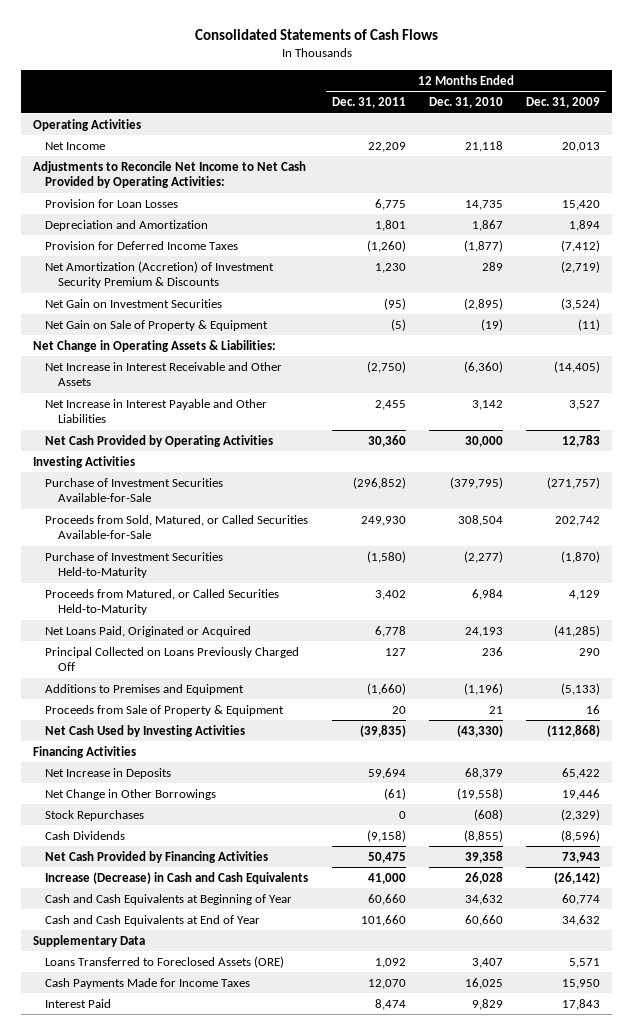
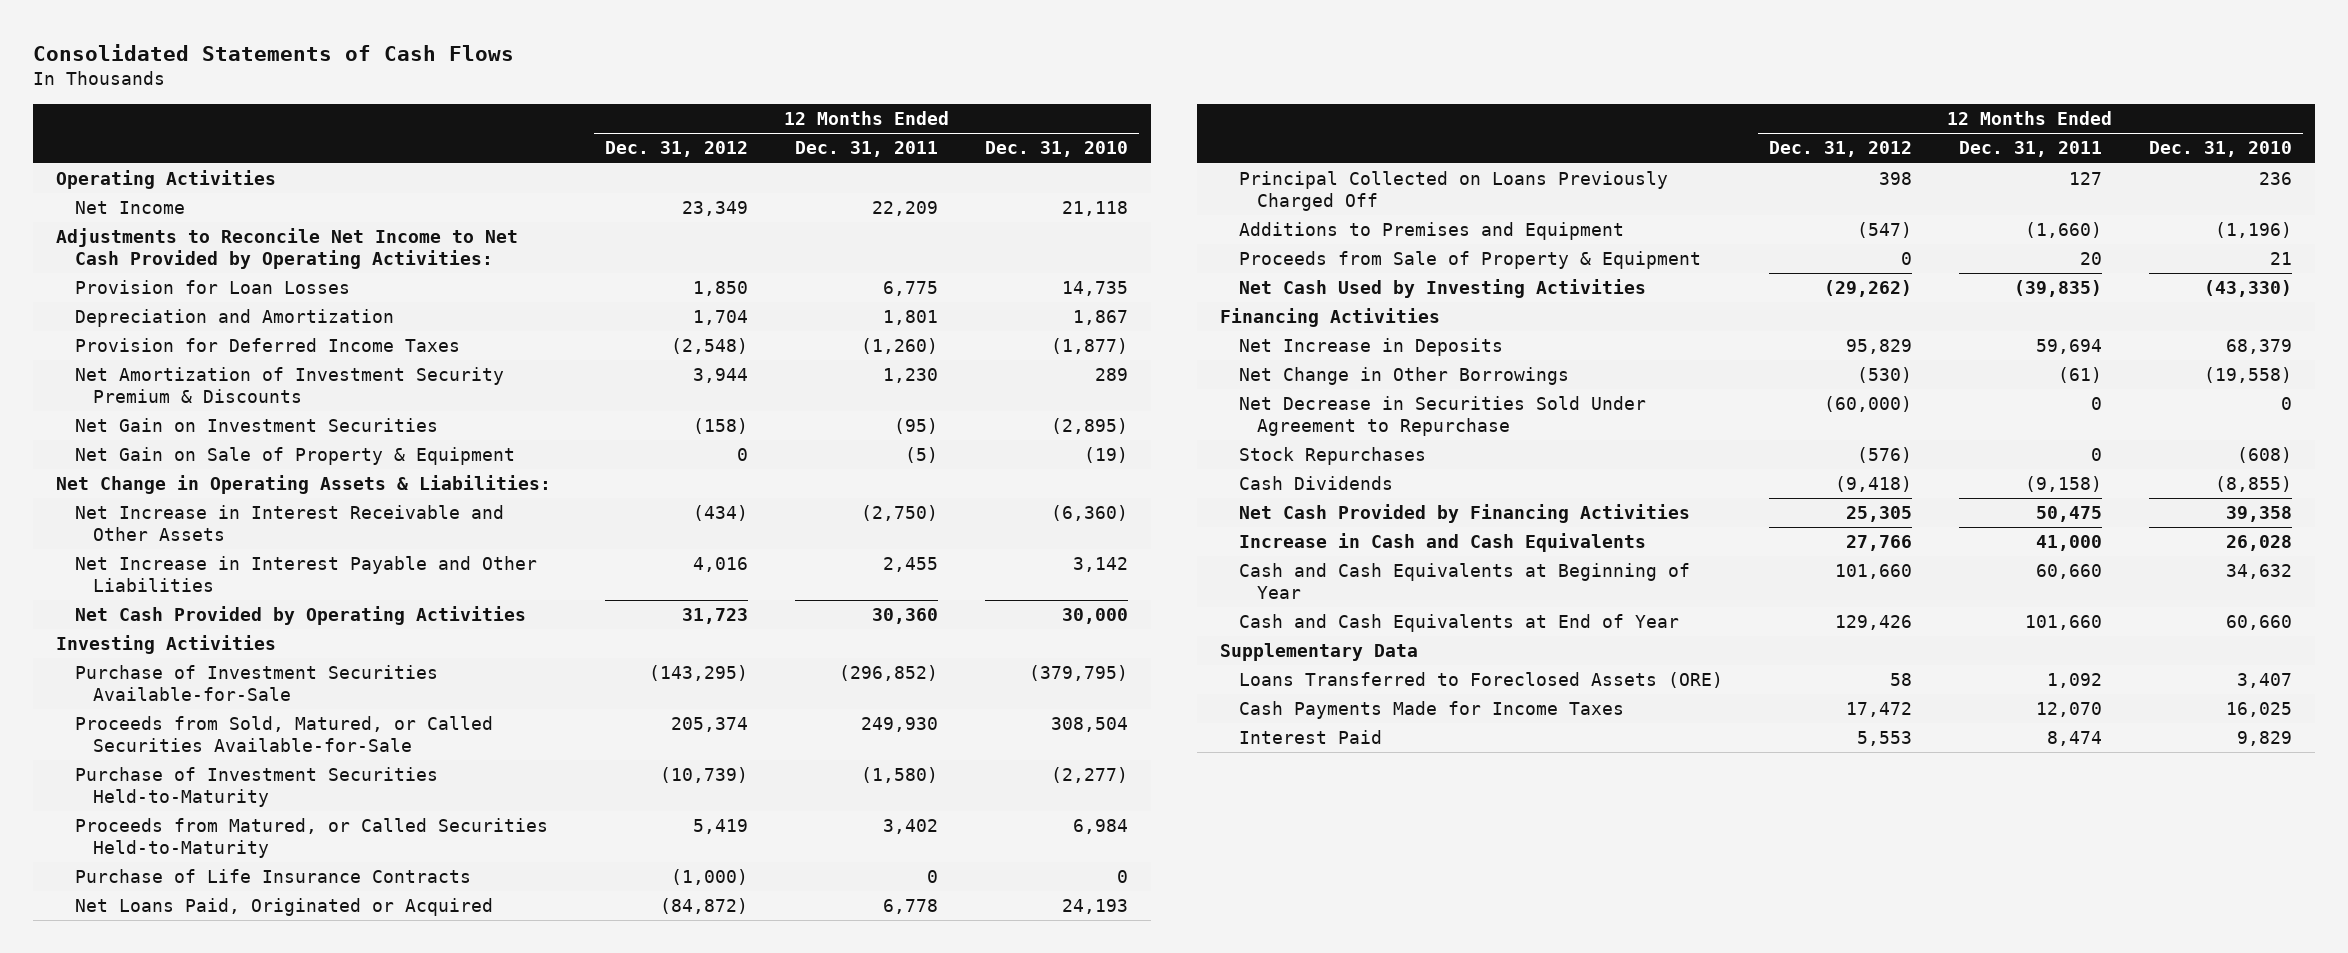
- | 12 Months Ended Dec. 31, 2011 | 12 Months Ended Dec. 31, 2010 | 12 Months Ended Dec. 31, 2009
+ | 12 Months Ended Dec. 31, 2012 | 12 Months Ended Dec. 31, 2011 | 12 Months Ended Dec. 31, 2010
- Net Amortization (Accretion) of Investment Security Premium & Discounts | 1,230 | 289 | (2,719)
+ Net Amortization of Investment Security Premium & Discounts | 3,944 | 1,230 | 289
+ Purchase of Life Insurance Contracts | (1,000) | 0 | 0
+ Net Decrease in Securities Sold Under Agreement to Repurchase | (60,000) | 0 | 0
- Increase (Decrease) in Cash and Cash Equivalents | 41,000 | 26,028 | (26,142)
+ Increase in Cash and Cash Equivalents | 27,766 | 41,000 | 26,028

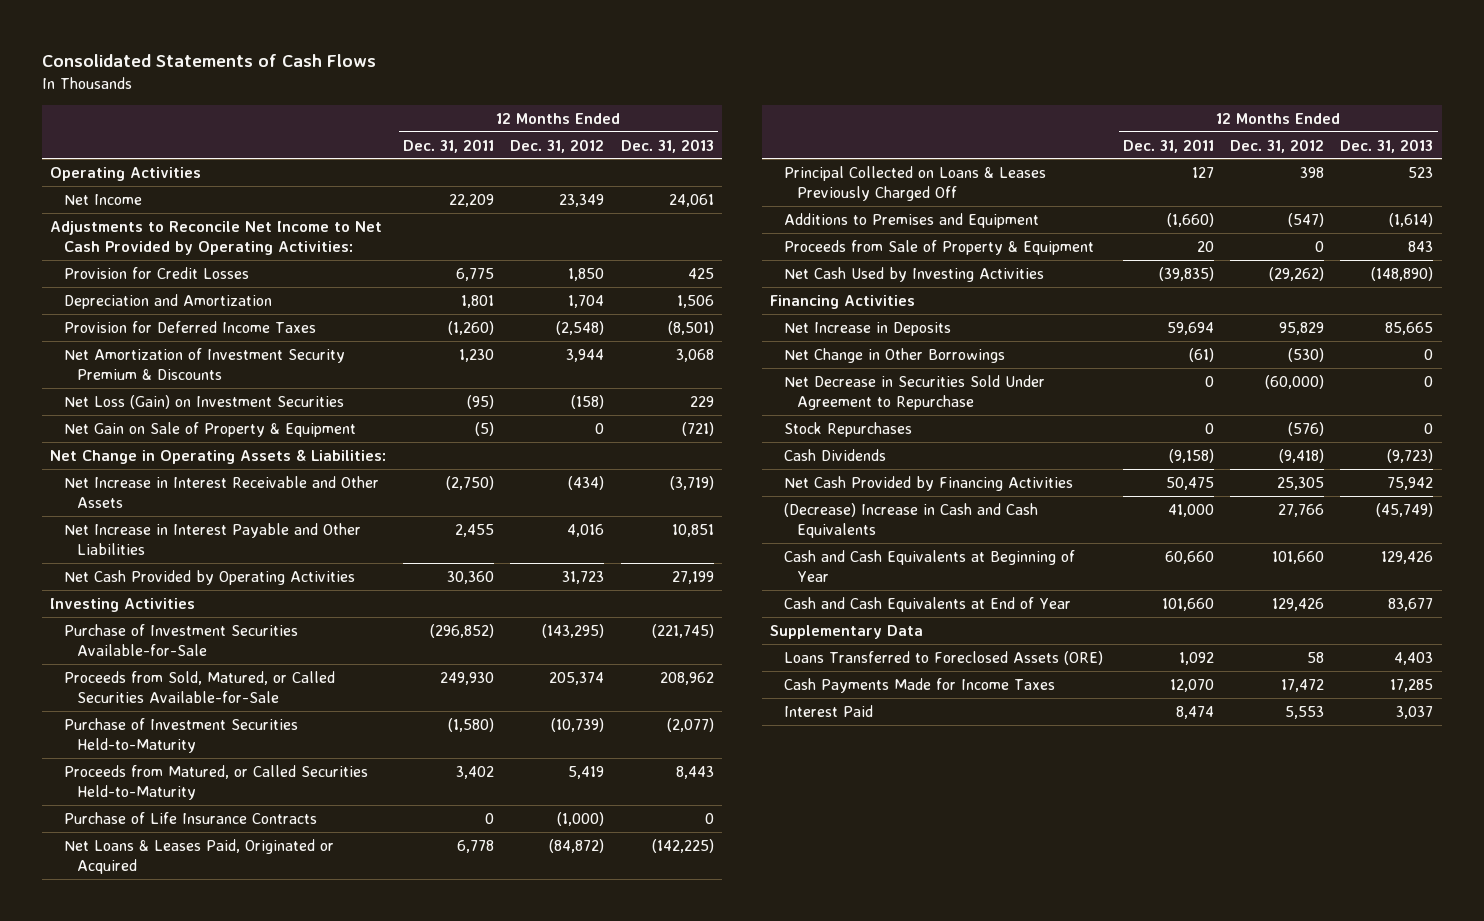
- | 12 Months Ended Dec. 31, 2012 | 12 Months Ended Dec. 31, 2011 | 12 Months Ended Dec. 31, 2010
+ | 12 Months Ended Dec. 31, 2011 | 12 Months Ended Dec. 31, 2012 | 12 Months Ended Dec. 31, 2013
- Provision for Loan Losses | 1,850 | 6,775 | 14,735
+ Provision for Credit Losses | 6,775 | 1,850 | 425
- Net Gain on Investment Securities | (158) | (95) | (2,895)
+ Net Loss (Gain) on Investment Securities | (95) | (158) | 229
- Net Loans Paid, Originated or Acquired | (84,872) | 6,778 | 24,193
- Principal Collected on Loans Previously Charged Off | 398 | 127 | 236
+ Net Loans & Leases Paid, Originated or Acquired | 6,778 | (84,872) | (142,225)
+ Principal Collected on Loans & Leases Previously Charged Off | 127 | 398 | 523
- Increase in Cash and Cash Equivalents | 27,766 | 41,000 | 26,028
+ (Decrease) Increase in Cash and Cash Equivalents | 41,000 | 27,766 | (45,749)

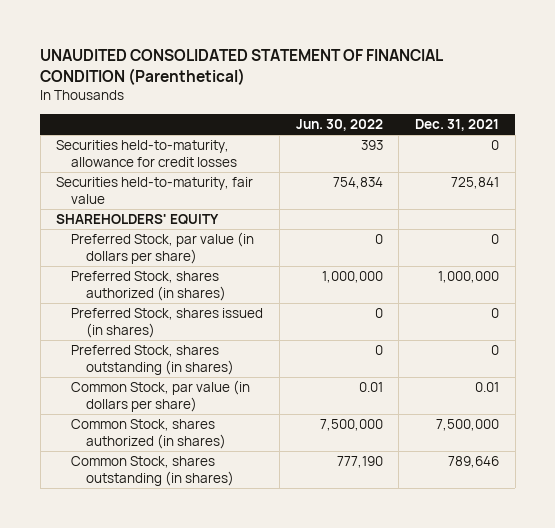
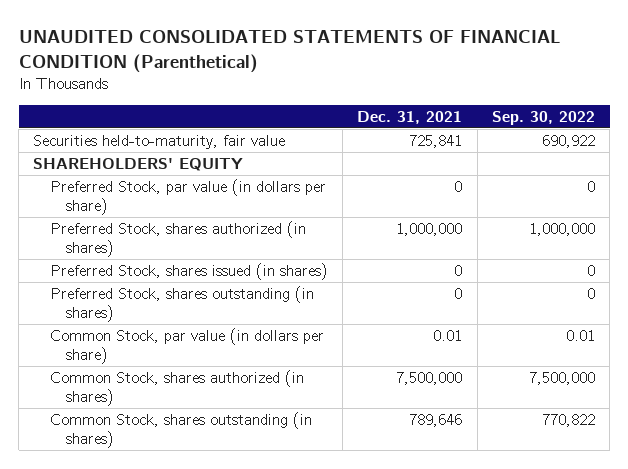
- UNAUDITED CONSOLIDATED STATEMENT OF FINANCIAL CONDITION (Parenthetical)
+ UNAUDITED CONSOLIDATED STATEMENTS OF FINANCIAL CONDITION (Parenthetical)
- | Jun. 30, 2022 | Dec. 31, 2021
+ | Dec. 31, 2021 | Sep. 30, 2022
- Securities held-to-maturity, allowance for credit losses | 393 | 0

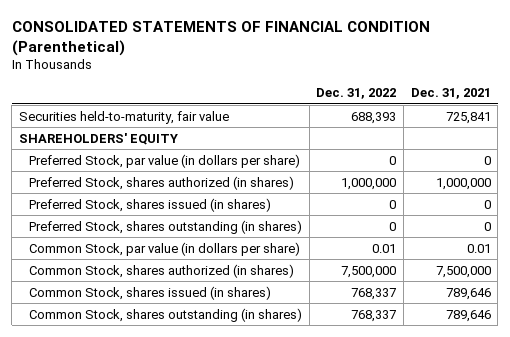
- UNAUDITED CONSOLIDATED STATEMENTS OF FINANCIAL CONDITION (Parenthetical)
+ CONSOLIDATED STATEMENTS OF FINANCIAL CONDITION (Parenthetical)
- | Dec. 31, 2021 | Sep. 30, 2022
+ | Dec. 31, 2022 | Dec. 31, 2021
+ Common Stock, shares issued (in shares) | 768,337 | 789,646

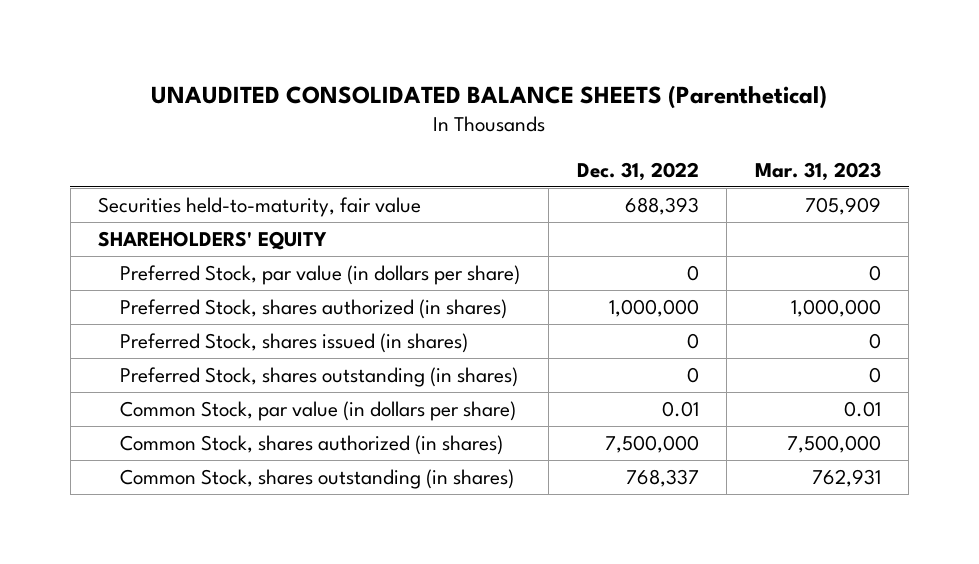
- CONSOLIDATED STATEMENTS OF FINANCIAL CONDITION (Parenthetical)
+ UNAUDITED CONSOLIDATED BALANCE SHEETS (Parenthetical)
- | Dec. 31, 2022 | Dec. 31, 2021
+ | Dec. 31, 2022 | Mar. 31, 2023
- Common Stock, shares issued (in shares) | 768,337 | 789,646

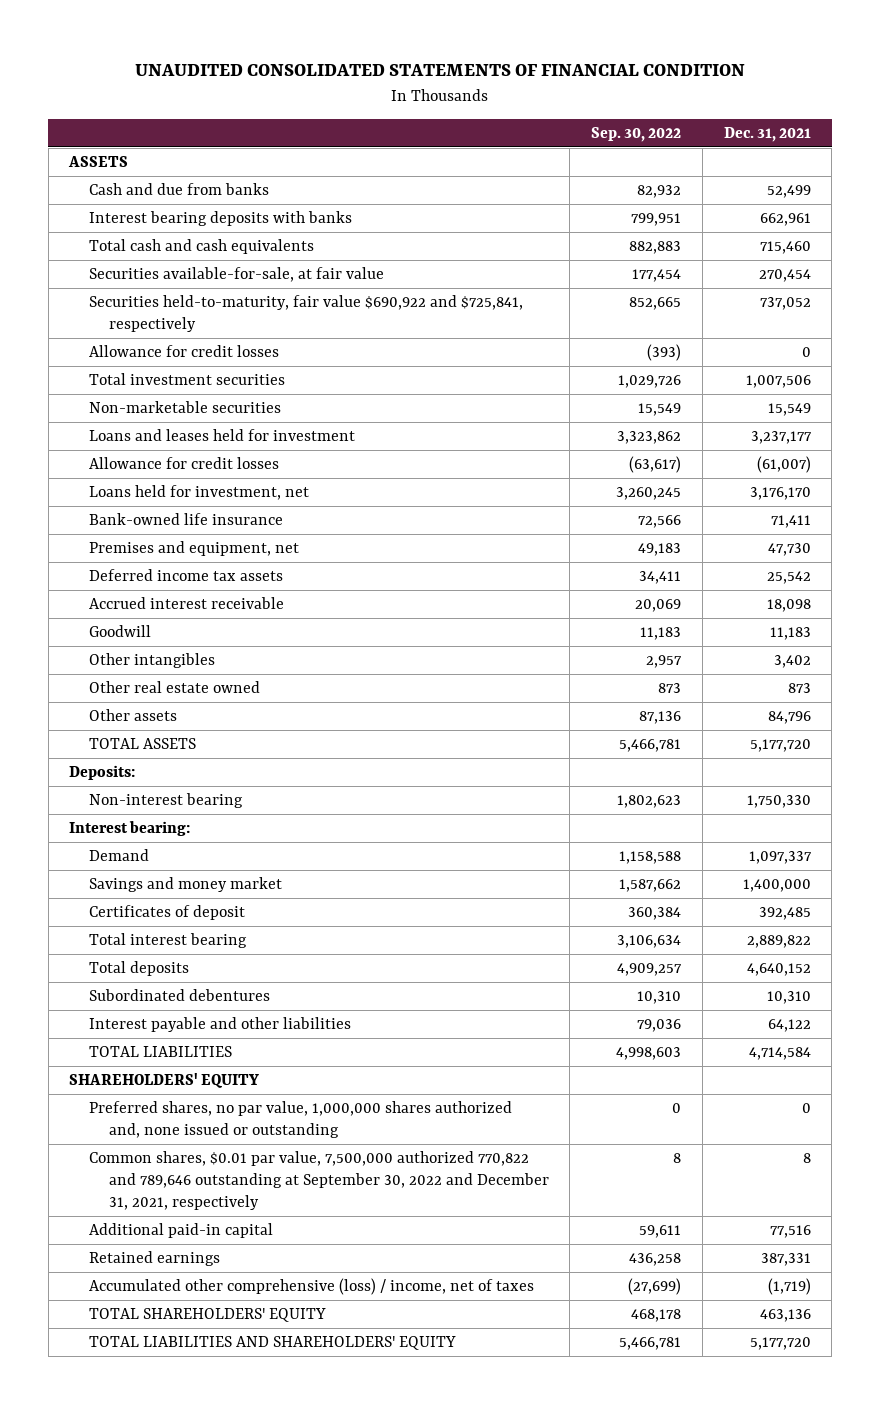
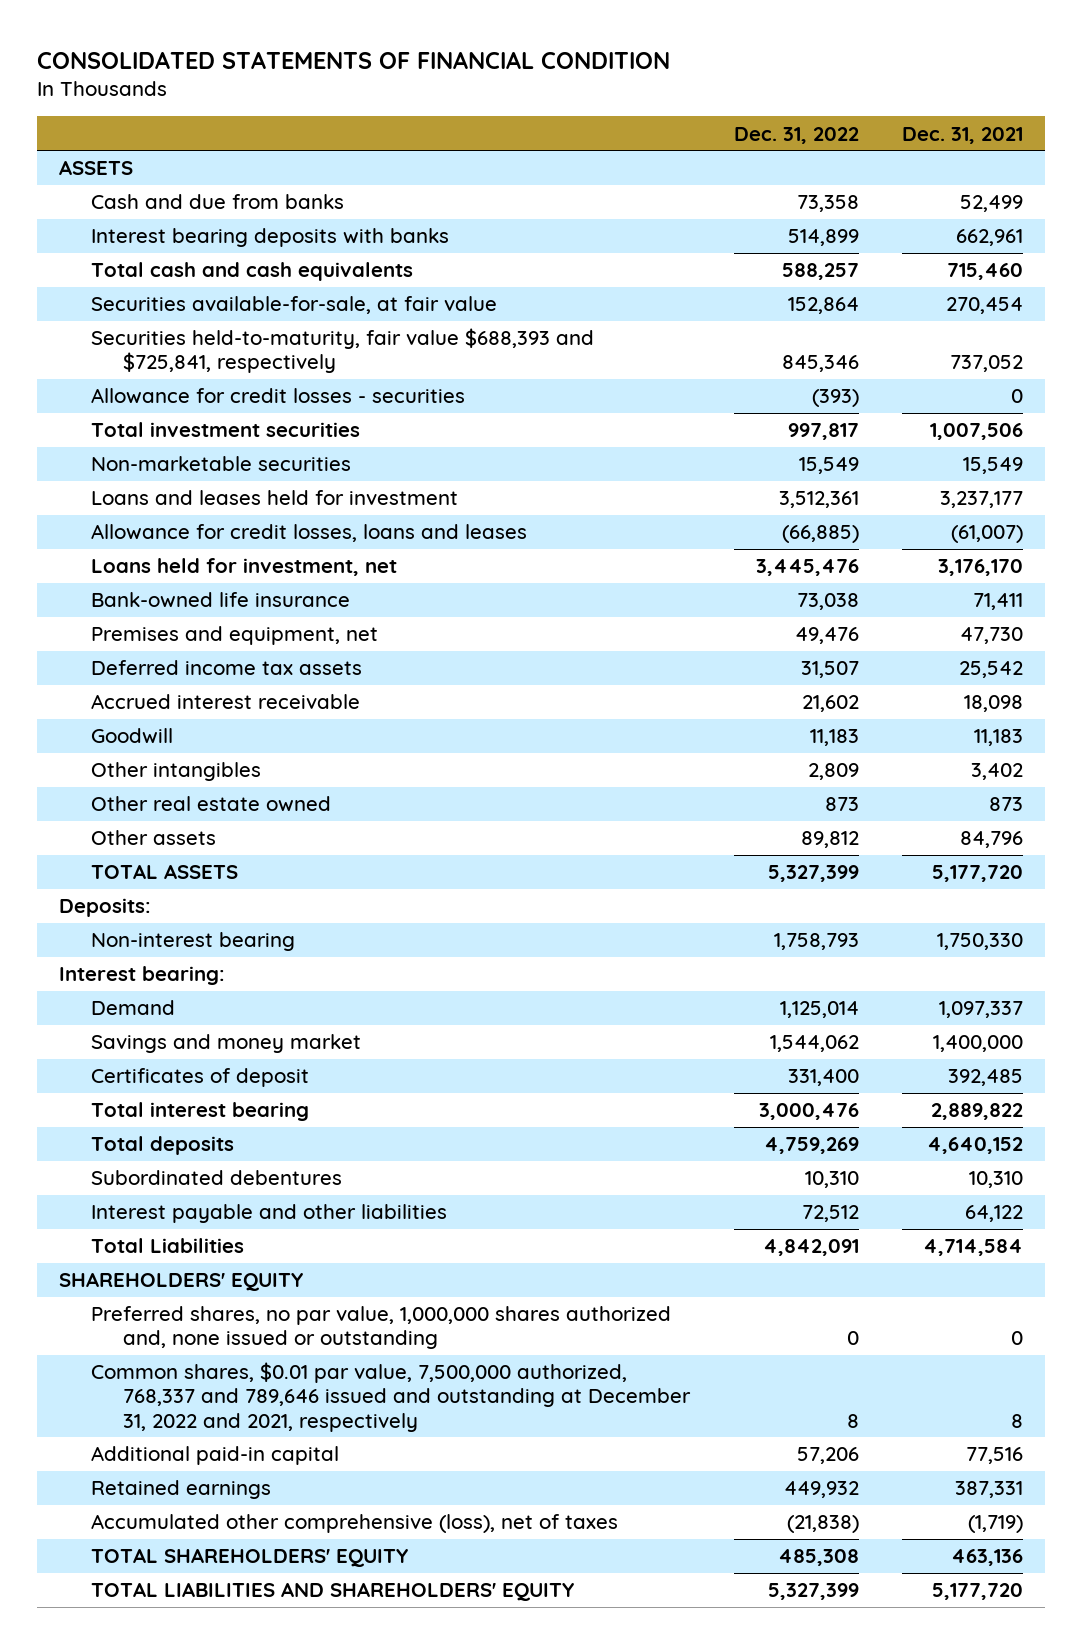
- UNAUDITED CONSOLIDATED STATEMENTS OF FINANCIAL CONDITION
+ CONSOLIDATED STATEMENTS OF FINANCIAL CONDITION
- | Sep. 30, 2022 | Dec. 31, 2021
+ | Dec. 31, 2022 | Dec. 31, 2021
- Securities held-to-maturity, fair value $690,922 and $725,841, respectively | 852,665 | 737,052
- Allowance for credit losses | (393) | 0
+ Securities held-to-maturity, fair value $688,393 and $725,841, respectively | 845,346 | 737,052
+ Allowance for credit losses - securities | (393) | 0
- Allowance for credit losses | (63,617) | (61,007)
+ Allowance for credit losses, loans and leases | (66,885) | (61,007)
- TOTAL LIABILITIES | 4,998,603 | 4,714,584
+ Total Liabilities | 4,842,091 | 4,714,584
- Common shares, $0.01 par value, 7,500,000 authorized 770,822 and 789,646 outstanding at September 30, 2022 and December 31, 2021, respectively | 8 | 8
+ Common shares, $0.01 par value, 7,500,000 authorized, 768,337 and 789,646 issued and outstanding at December 31, 2022 and 2021, respectively | 8 | 8
- Accumulated other comprehensive (loss) / income, net of taxes | (27,699) | (1,719)
+ Accumulated other comprehensive (loss), net of taxes | (21,838) | (1,719)

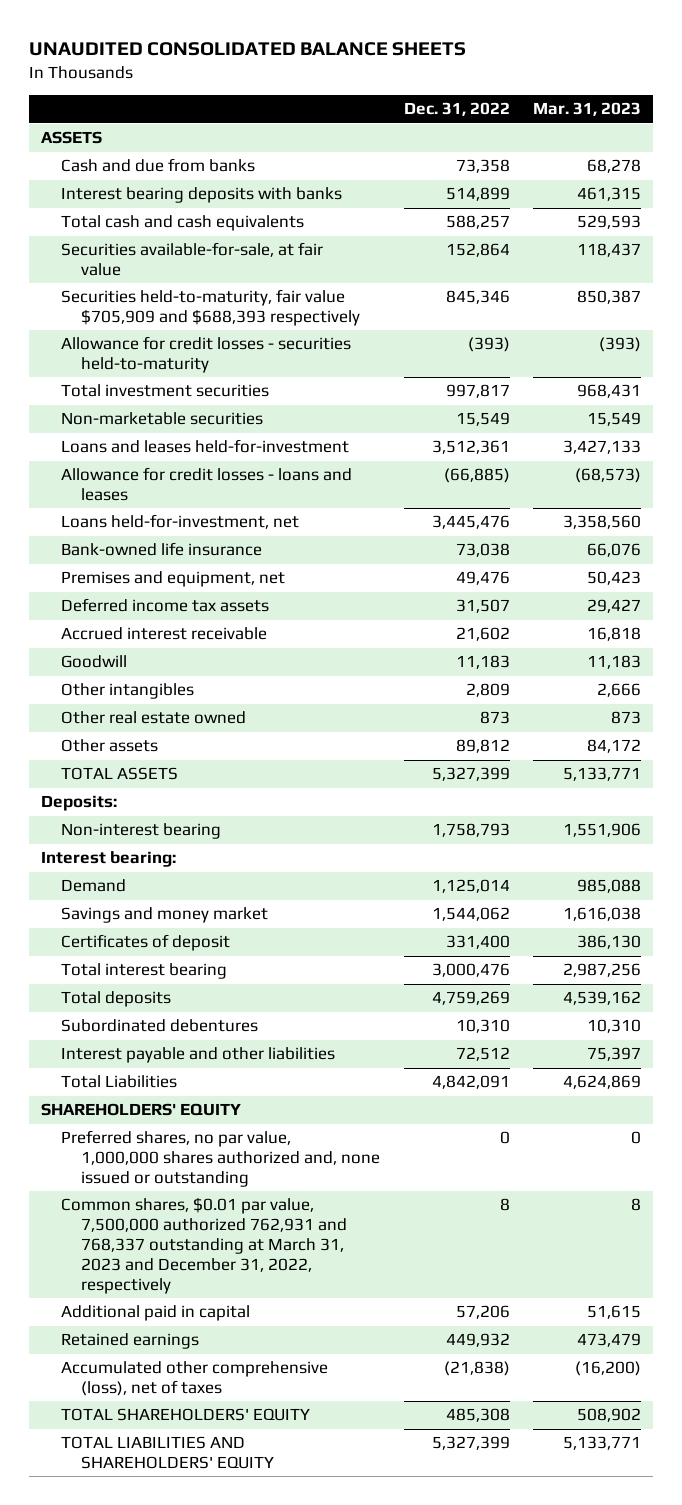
- CONSOLIDATED STATEMENTS OF FINANCIAL CONDITION
+ UNAUDITED CONSOLIDATED BALANCE SHEETS
- | Dec. 31, 2022 | Dec. 31, 2021
+ | Dec. 31, 2022 | Mar. 31, 2023
- Securities held-to-maturity, fair value $688,393 and $725,841, respectively | 845,346 | 737,052
- Allowance for credit losses - securities | (393) | 0
+ Securities held-to-maturity, fair value $705,909 and $688,393 respectively | 845,346 | 850,387
+ Allowance for credit losses - securities held-to-maturity | (393) | (393)
- Loans and leases held for investment | 3,512,361 | 3,237,177
- Allowance for credit losses, loans and leases | (66,885) | (61,007)
- Loans held for investment, net | 3,445,476 | 3,176,170
+ Loans and leases held-for-investment | 3,512,361 | 3,427,133
+ Allowance for credit losses - loans and leases | (66,885) | (68,573)
+ Loans held-for-investment, net | 3,445,476 | 3,358,560
- Common shares, $0.01 par value, 7,500,000 authorized, 768,337 and 789,646 issued and outstanding at December 31, 2022 and 2021, respectively | 8 | 8
- Additional paid-in capital | 57,206 | 77,516
+ Common shares, $0.01 par value, 7,500,000 authorized 762,931 and 768,337 outstanding at March 31, 2023 and December 31, 2022, respectively | 8 | 8
+ Additional paid in capital | 57,206 | 51,615

